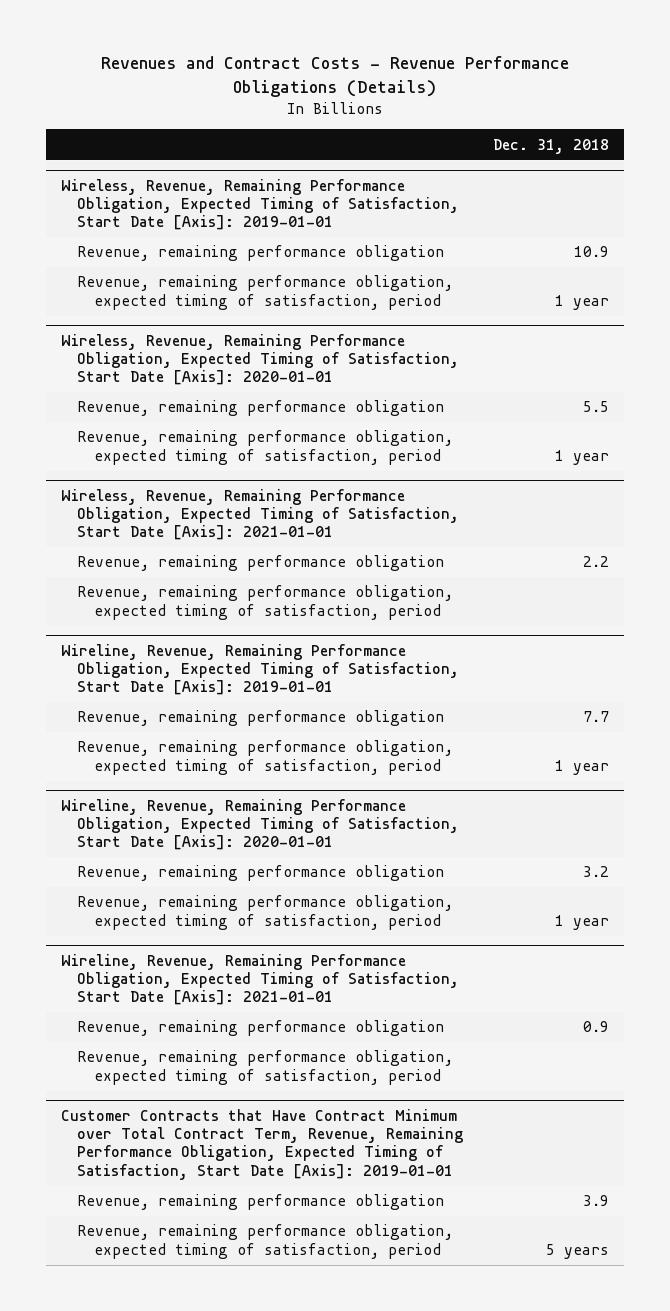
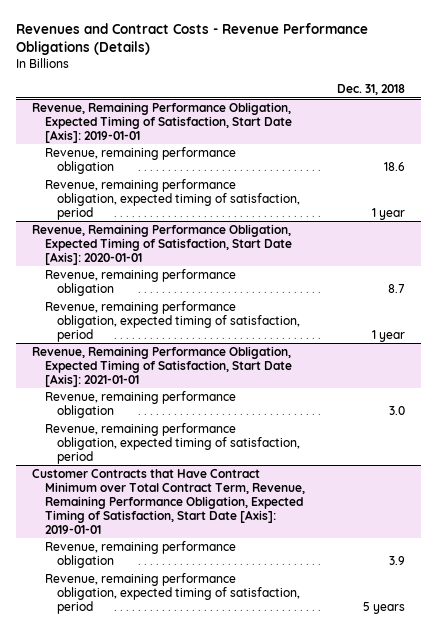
- Wireless, Revenue, Remaining Performance Obligation, Expected Timing of Satisfaction, Start Date [Axis]: 2019-01-01
- Revenue, remaining performance obligation | 10.9
- Revenue, remaining performance obligation, expected timing of satisfaction, period | 1 year
- Wireless, Revenue, Remaining Performance Obligation, Expected Timing of Satisfaction, Start Date [Axis]: 2020-01-01
- Revenue, remaining performance obligation | 5.5
- Revenue, remaining performance obligation, expected timing of satisfaction, period | 1 year
- Wireless, Revenue, Remaining Performance Obligation, Expected Timing of Satisfaction, Start Date [Axis]: 2021-01-01
- Revenue, remaining performance obligation | 2.2
- Revenue, remaining performance obligation, expected timing of satisfaction, period
- Wireline, Revenue, Remaining Performance Obligation, Expected Timing of Satisfaction, Start Date [Axis]: 2019-01-01
- Revenue, remaining performance obligation | 7.7
+ Revenue, Remaining Performance Obligation, Expected Timing of Satisfaction, Start Date [Axis]: 2019-01-01
+ Revenue, remaining performance obligation | 18.6
- Wireline, Revenue, Remaining Performance Obligation, Expected Timing of Satisfaction, Start Date [Axis]: 2020-01-01
- Revenue, remaining performance obligation | 3.2
+ Revenue, Remaining Performance Obligation, Expected Timing of Satisfaction, Start Date [Axis]: 2020-01-01
+ Revenue, remaining performance obligation | 8.7
- Wireline, Revenue, Remaining Performance Obligation, Expected Timing of Satisfaction, Start Date [Axis]: 2021-01-01
- Revenue, remaining performance obligation | 0.9
+ Revenue, Remaining Performance Obligation, Expected Timing of Satisfaction, Start Date [Axis]: 2021-01-01
+ Revenue, remaining performance obligation | 3.0

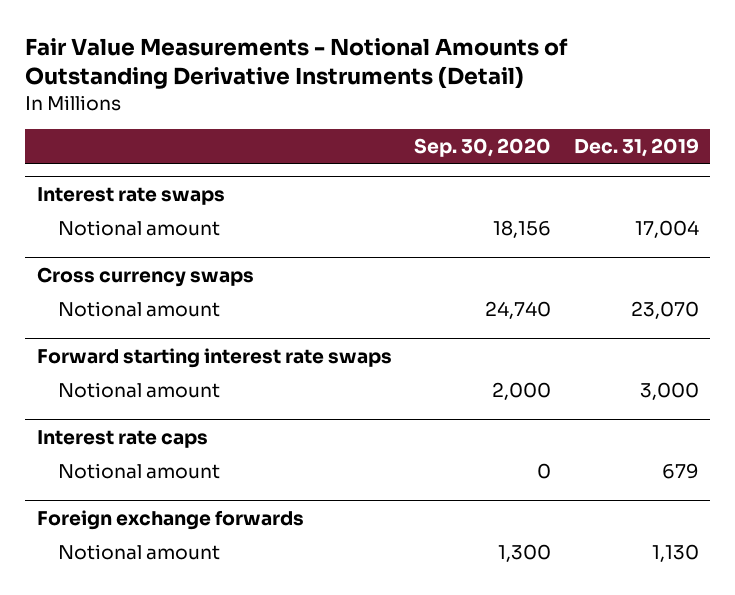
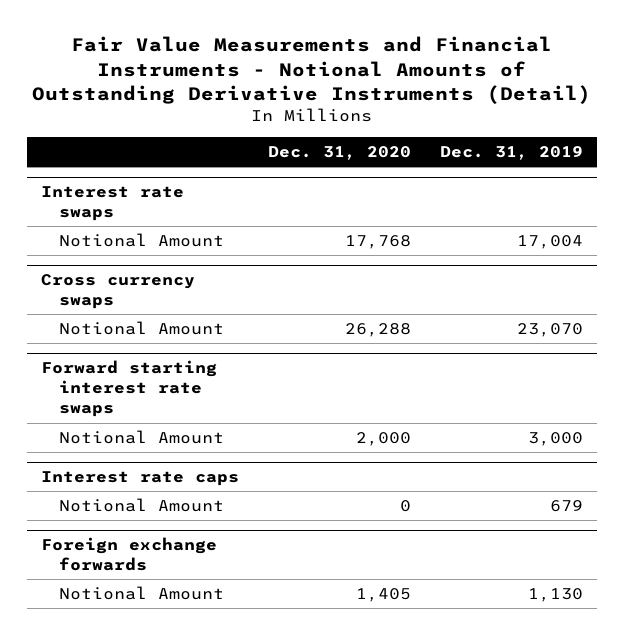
- Fair Value Measurements - Notional Amounts of Outstanding Derivative Instruments (Detail)
+ Fair Value Measurements and Financial Instruments - Notional Amounts of Outstanding Derivative Instruments (Detail)
- | Sep. 30, 2020 | Dec. 31, 2019
+ | Dec. 31, 2020 | Dec. 31, 2019
@ Interest rate swaps
- Notional amount | 18,156 | 17,004
+ Notional Amount | 17,768 | 17,004
@ Cross currency swaps
- Notional amount | 24,740 | 23,070
+ Notional Amount | 26,288 | 23,070
@ Forward starting interest rate swaps
- Notional amount | 2,000 | 3,000
+ Notional Amount | 2,000 | 3,000
@ Interest rate caps
- Notional amount | 0 | 679
+ Notional Amount | 0 | 679
@ Foreign exchange forwards
- Notional amount | 1,300 | 1,130
+ Notional Amount | 1,405 | 1,130

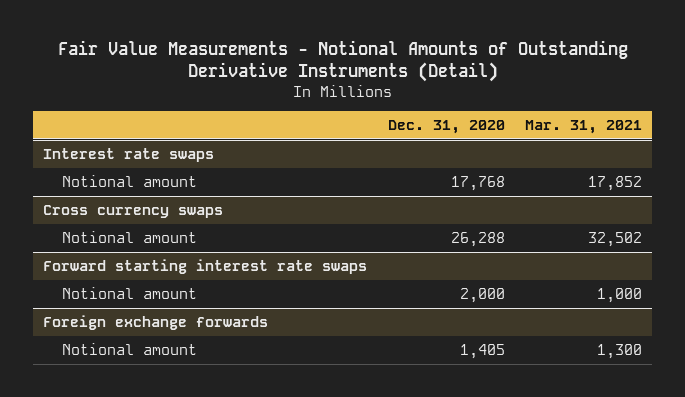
- Fair Value Measurements and Financial Instruments - Notional Amounts of Outstanding Derivative Instruments (Detail)
+ Fair Value Measurements - Notional Amounts of Outstanding Derivative Instruments (Detail)
- | Dec. 31, 2020 | Dec. 31, 2019
+ | Dec. 31, 2020 | Mar. 31, 2021
@ Interest rate swaps
- Notional Amount | 17,768 | 17,004
+ Notional amount | 17,768 | 17,852
@ Cross currency swaps
- Notional Amount | 26,288 | 23,070
+ Notional amount | 26,288 | 32,502
@ Forward starting interest rate swaps
- Notional Amount | 2,000 | 3,000
- Interest rate caps
- Notional Amount | 0 | 679
@ Forward starting interest rate swaps
+ Notional amount | 2,000 | 1,000
@ Foreign exchange forwards
- Notional Amount | 1,405 | 1,130
+ Notional amount | 1,405 | 1,300

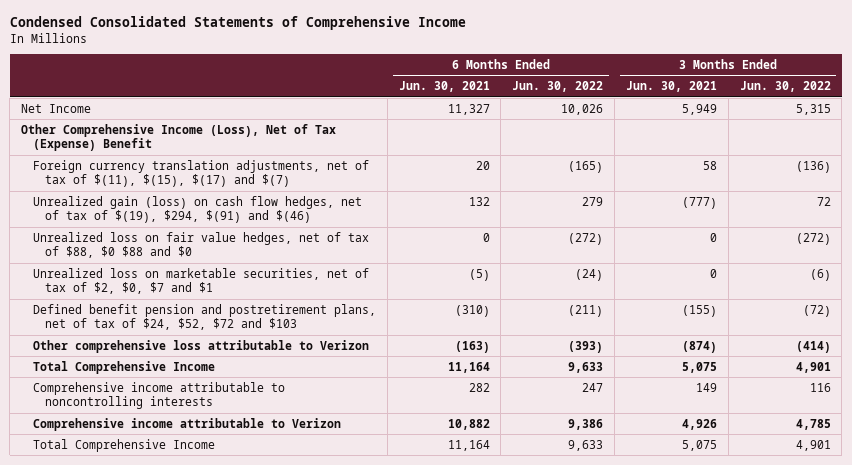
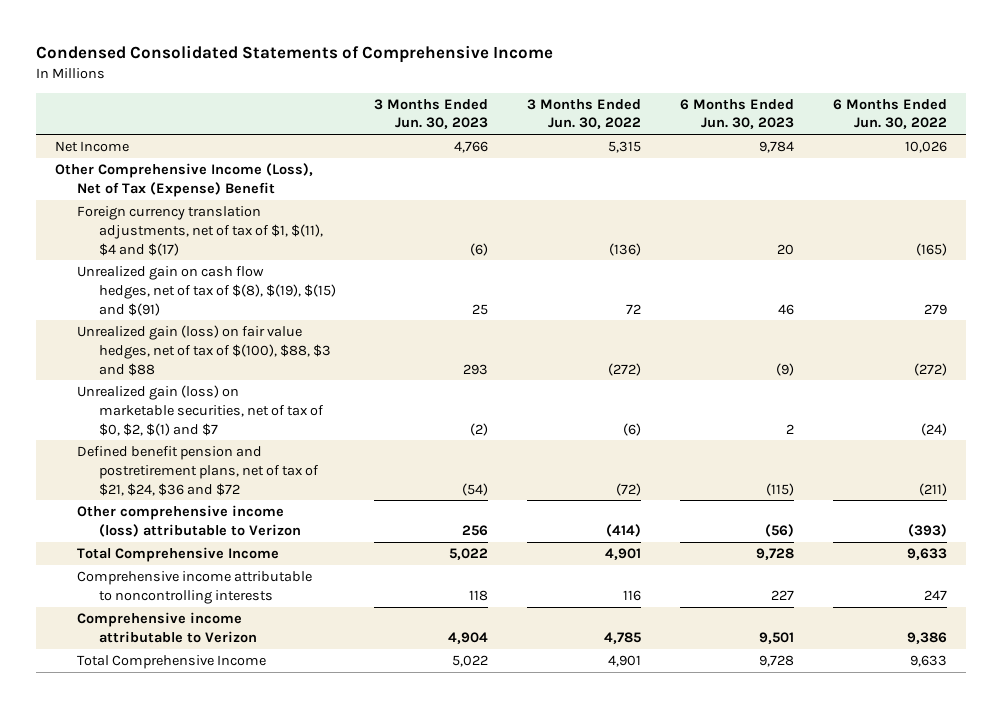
- | 6 Months Ended Jun. 30, 2021 | 6 Months Ended Jun. 30, 2022 | 3 Months Ended Jun. 30, 2021 | 3 Months Ended Jun. 30, 2022
+ | 3 Months Ended Jun. 30, 2023 | 3 Months Ended Jun. 30, 2022 | 6 Months Ended Jun. 30, 2023 | 6 Months Ended Jun. 30, 2022
- Foreign currency translation adjustments, net of tax of $(11), $(15), $(17) and $(7) | 20 | (165) | 58 | (136)
- Unrealized gain (loss) on cash flow hedges, net of tax of $(19), $294, $(91) and $(46) | 132 | 279 | (777) | 72
- Unrealized loss on fair value hedges, net of tax of $88, $0 $88 and $0 | 0 | (272) | 0 | (272)
- Unrealized loss on marketable securities, net of tax of $2, $0, $7 and $1 | (5) | (24) | 0 | (6)
- Defined benefit pension and postretirement plans, net of tax of $24, $52, $72 and $103 | (310) | (211) | (155) | (72)
- Other comprehensive loss attributable to Verizon | (163) | (393) | (874) | (414)
+ Foreign currency translation adjustments, net of tax of $1, $(11), $4 and $(17) | (6) | (136) | 20 | (165)
+ Unrealized gain on cash flow hedges, net of tax of $(8), $(19), $(15) and $(91) | 25 | 72 | 46 | 279
+ Unrealized gain (loss) on fair value hedges, net of tax of $(100), $88, $3 and $88 | 293 | (272) | (9) | (272)
+ Unrealized gain (loss) on marketable securities, net of tax of $0, $2, $(1) and $7 | (2) | (6) | 2 | (24)
+ Defined benefit pension and postretirement plans, net of tax of $21, $24, $36 and $72 | (54) | (72) | (115) | (211)
+ Other comprehensive income (loss) attributable to Verizon | 256 | (414) | (56) | (393)

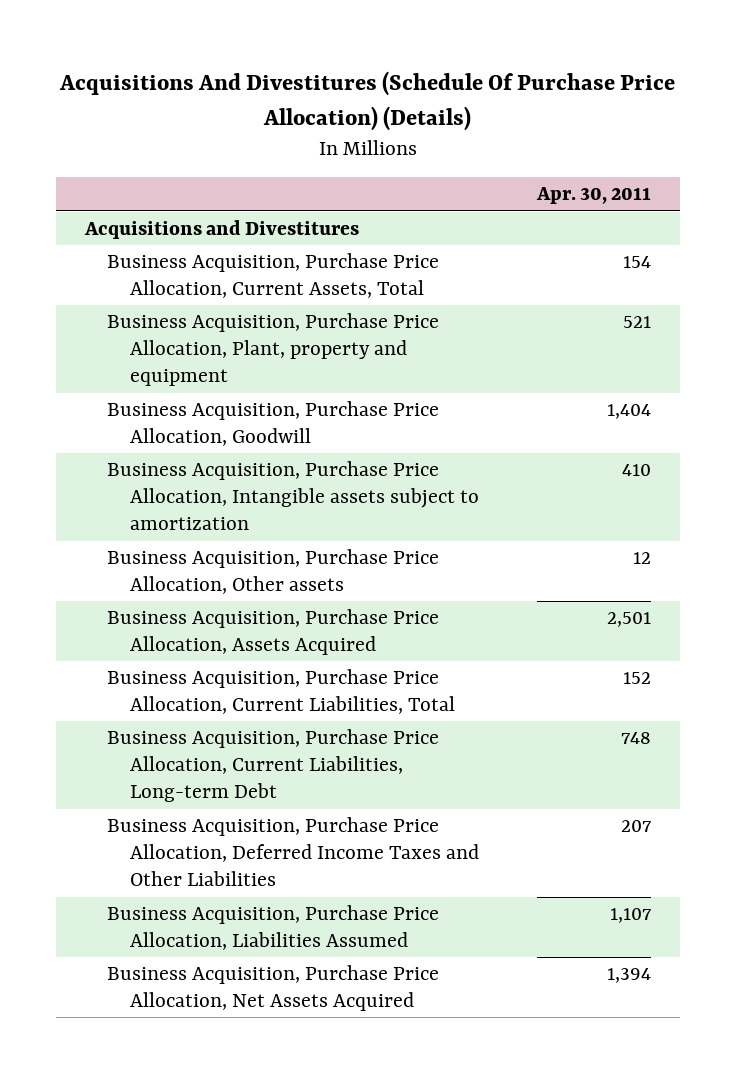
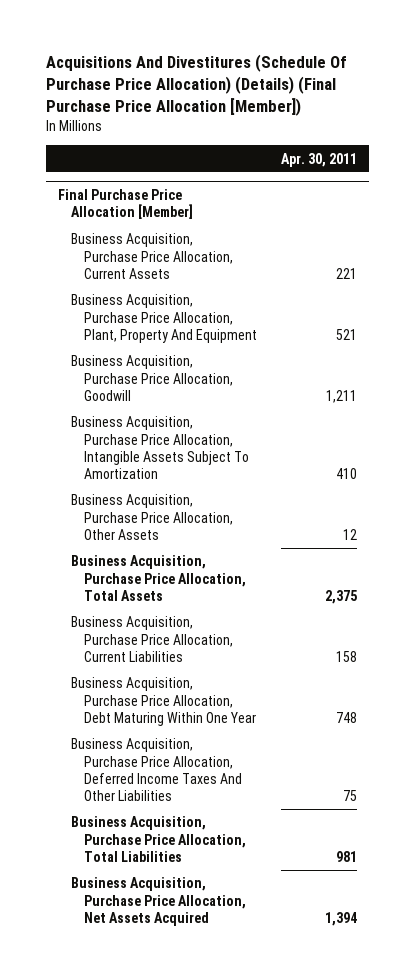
- Acquisitions And Divestitures (Schedule Of Purchase Price Allocation) (Details)
+ Acquisitions And Divestitures (Schedule Of Purchase Price Allocation) (Details) (Final Purchase Price Allocation [Member])
- Acquisitions and Divestitures
- Business Acquisition, Purchase Price Allocation, Current Assets, Total | 154
- Business Acquisition, Purchase Price Allocation, Plant, property and equipment | 521
- Business Acquisition, Purchase Price Allocation, Goodwill | 1,404
- Business Acquisition, Purchase Price Allocation, Intangible assets subject to amortization | 410
- Business Acquisition, Purchase Price Allocation, Other assets | 12
- Business Acquisition, Purchase Price Allocation, Assets Acquired | 2,501
- Business Acquisition, Purchase Price Allocation, Current Liabilities, Total | 152
- Business Acquisition, Purchase Price Allocation, Current Liabilities, Long-term Debt | 748
- Business Acquisition, Purchase Price Allocation, Deferred Income Taxes and Other Liabilities | 207
- Business Acquisition, Purchase Price Allocation, Liabilities Assumed | 1,107
+ Final Purchase Price Allocation [Member]
+ Business Acquisition, Purchase Price Allocation, Current Assets | 221
+ Business Acquisition, Purchase Price Allocation, Plant, Property And Equipment | 521
+ Business Acquisition, Purchase Price Allocation, Goodwill | 1,211
+ Business Acquisition, Purchase Price Allocation, Intangible Assets Subject To Amortization | 410
+ Business Acquisition, Purchase Price Allocation, Other Assets | 12
+ Business Acquisition, Purchase Price Allocation, Total Assets | 2,375
+ Business Acquisition, Purchase Price Allocation, Current Liabilities | 158
+ Business Acquisition, Purchase Price Allocation, Debt Maturing Within One Year | 748
+ Business Acquisition, Purchase Price Allocation, Deferred Income Taxes And Other Liabilities | 75
+ Business Acquisition, Purchase Price Allocation, Total Liabilities | 981

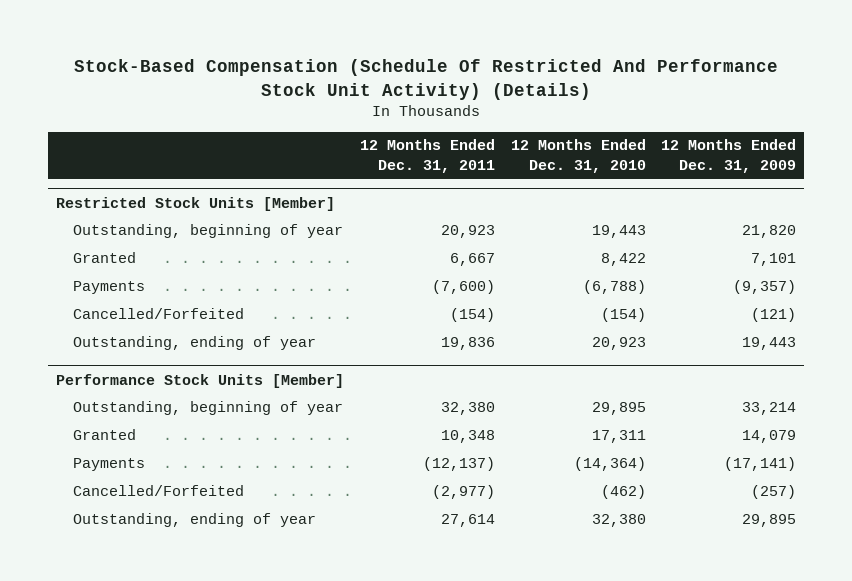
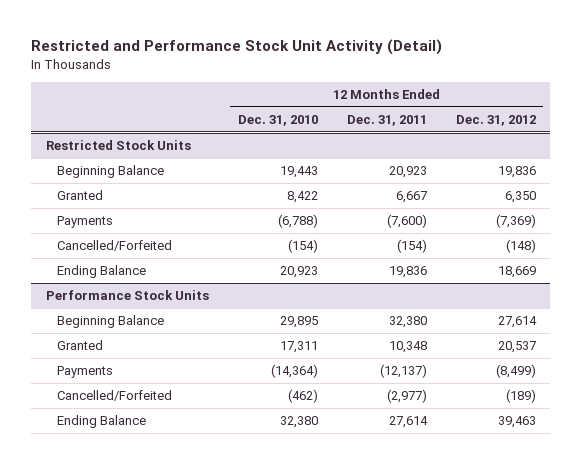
- Stock-Based Compensation (Schedule Of Restricted And Performance Stock Unit Activity) (Details)
+ Restricted and Performance Stock Unit Activity (Detail)
- | 12 Months Ended Dec. 31, 2011 | 12 Months Ended Dec. 31, 2010 | 12 Months Ended Dec. 31, 2009
+ | 12 Months Ended Dec. 31, 2010 | 12 Months Ended Dec. 31, 2011 | 12 Months Ended Dec. 31, 2012
- Restricted Stock Units [Member]
- Outstanding, beginning of year | 20,923 | 19,443 | 21,820
+ Restricted Stock Units
+ Beginning Balance | 19,443 | 20,923 | 19,836
- Outstanding, ending of year | 19,836 | 20,923 | 19,443
- Performance Stock Units [Member]
- Outstanding, beginning of year | 32,380 | 29,895 | 33,214
+ Ending Balance | 20,923 | 19,836 | 18,669
+ Performance Stock Units
+ Beginning Balance | 29,895 | 32,380 | 27,614
- Outstanding, ending of year | 27,614 | 32,380 | 29,895
+ Ending Balance | 32,380 | 27,614 | 39,463

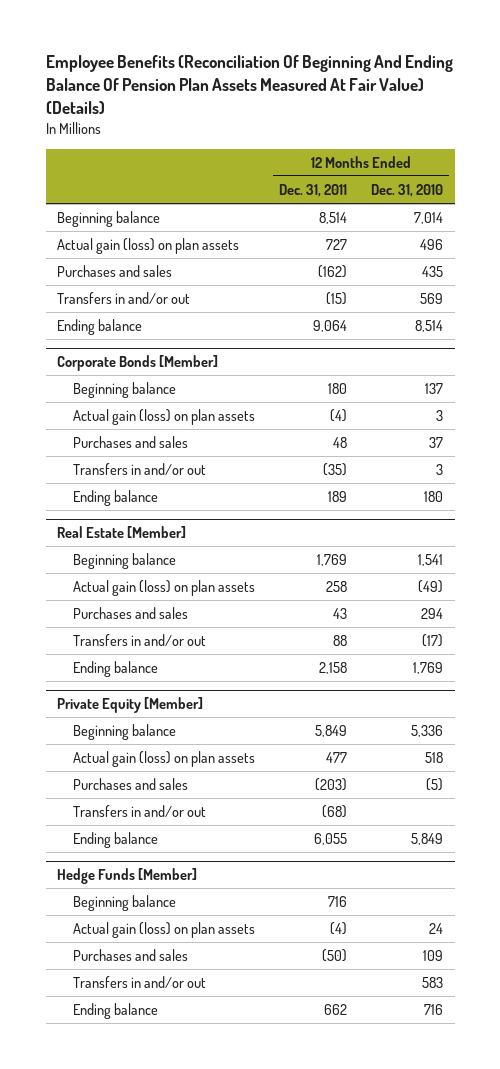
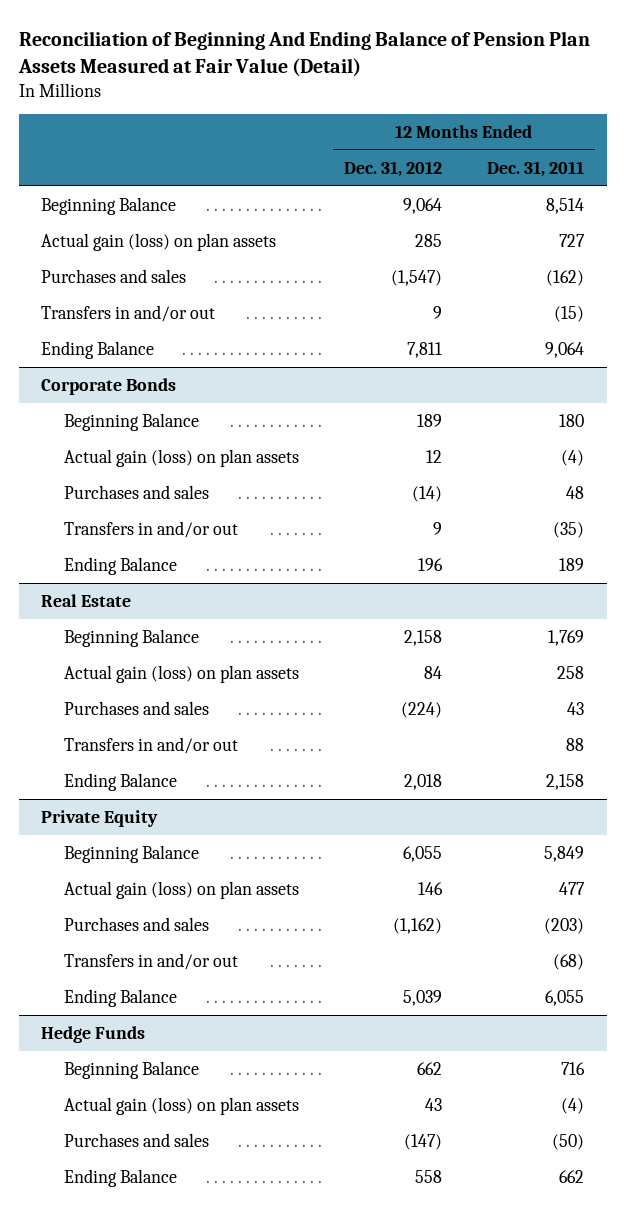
- Employee Benefits (Reconciliation Of Beginning And Ending Balance Of Pension Plan Assets Measured At Fair Value) (Details)
+ Reconciliation of Beginning And Ending Balance of Pension Plan Assets Measured at Fair Value (Detail)
- | 12 Months Ended Dec. 31, 2011 | 12 Months Ended Dec. 31, 2010
+ | 12 Months Ended Dec. 31, 2012 | 12 Months Ended Dec. 31, 2011
- Beginning balance | 8,514 | 7,014
+ Beginning Balance | 9,064 | 8,514
- Ending balance | 9,064 | 8,514
- Corporate Bonds [Member]
- Beginning balance | 180 | 137
+ Ending Balance | 7,811 | 9,064
+ Corporate Bonds
+ Beginning Balance | 189 | 180
- Ending balance | 189 | 180
- Real Estate [Member]
- Beginning balance | 1,769 | 1,541
+ Ending Balance | 196 | 189
+ Real Estate
+ Beginning Balance | 2,158 | 1,769
- Ending balance | 2,158 | 1,769
- Private Equity [Member]
- Beginning balance | 5,849 | 5,336
+ Ending Balance | 2,018 | 2,158
+ Private Equity
+ Beginning Balance | 6,055 | 5,849
- Ending balance | 6,055 | 5,849
- Hedge Funds [Member]
- Beginning balance | 716 |
+ Ending Balance | 5,039 | 6,055
+ Hedge Funds
+ Beginning Balance | 662 | 716
- Transfers in and/or out | | 583
- Ending balance | 662 | 716
+ Ending Balance | 558 | 662

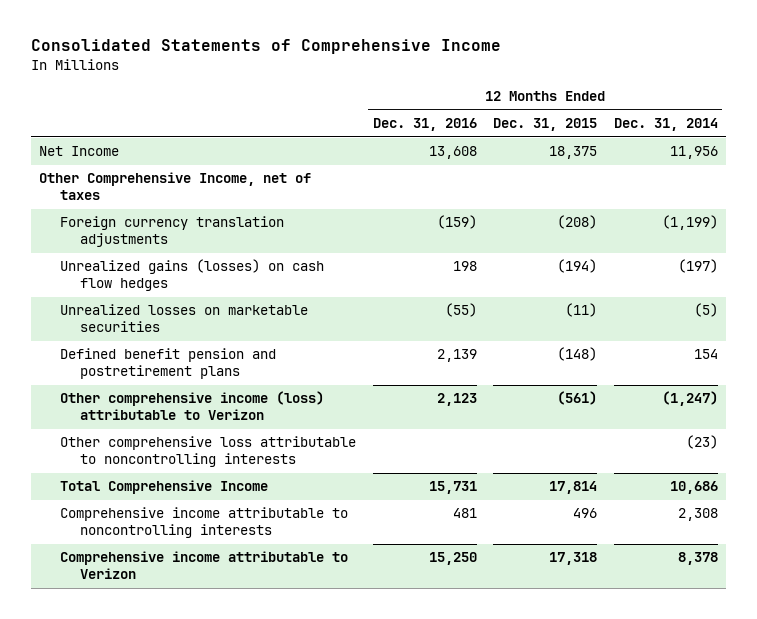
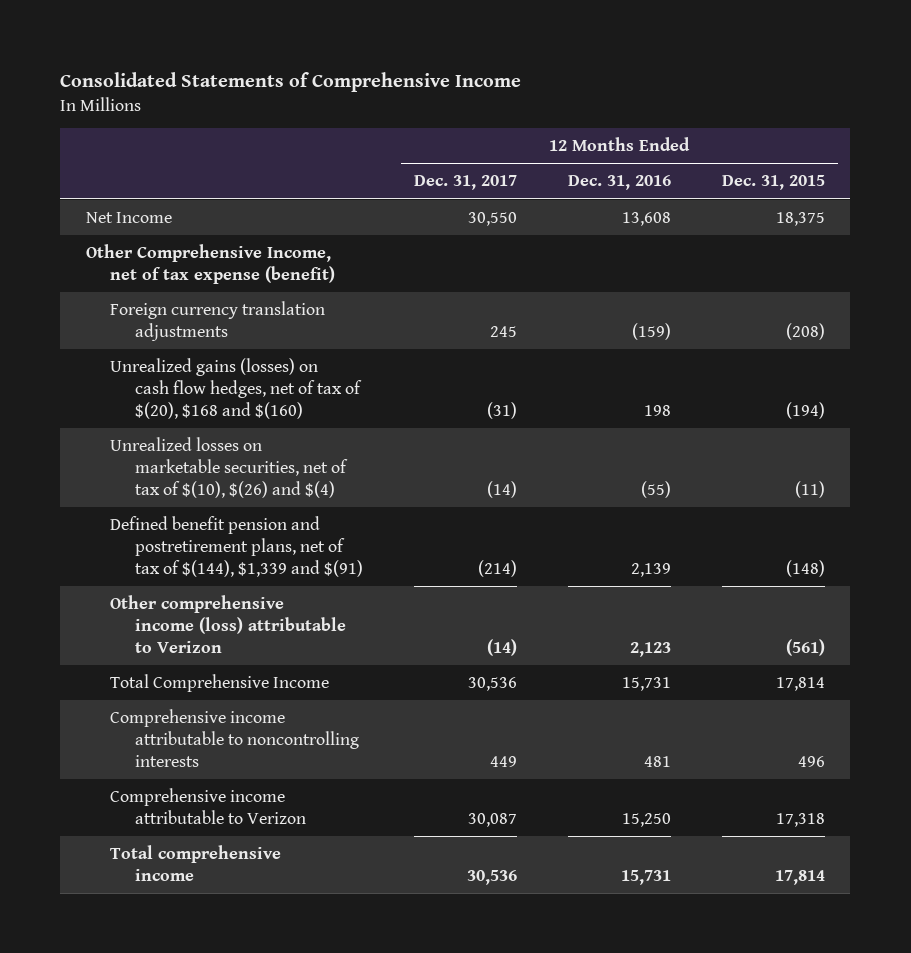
- | 12 Months Ended Dec. 31, 2016 | 12 Months Ended Dec. 31, 2015 | 12 Months Ended Dec. 31, 2014
+ | 12 Months Ended Dec. 31, 2017 | 12 Months Ended Dec. 31, 2016 | 12 Months Ended Dec. 31, 2015
- Other Comprehensive Income, net of taxes
+ Other Comprehensive Income, net of tax expense (benefit)
- Unrealized gains (losses) on cash flow hedges | 198 | (194) | (197)
- Unrealized losses on marketable securities | (55) | (11) | (5)
- Defined benefit pension and postretirement plans | 2,139 | (148) | 154
+ Unrealized gains (losses) on cash flow hedges, net of tax of $(20), $168 and $(160) | (31) | 198 | (194)
+ Unrealized losses on marketable securities, net of tax of $(10), $(26) and $(4) | (14) | (55) | (11)
+ Defined benefit pension and postretirement plans, net of tax of $(144), $1,339 and $(91) | (214) | 2,139 | (148)
- Other comprehensive loss attributable to noncontrolling interests | | | (23)
+ Total comprehensive income | 30,536 | 15,731 | 17,814

